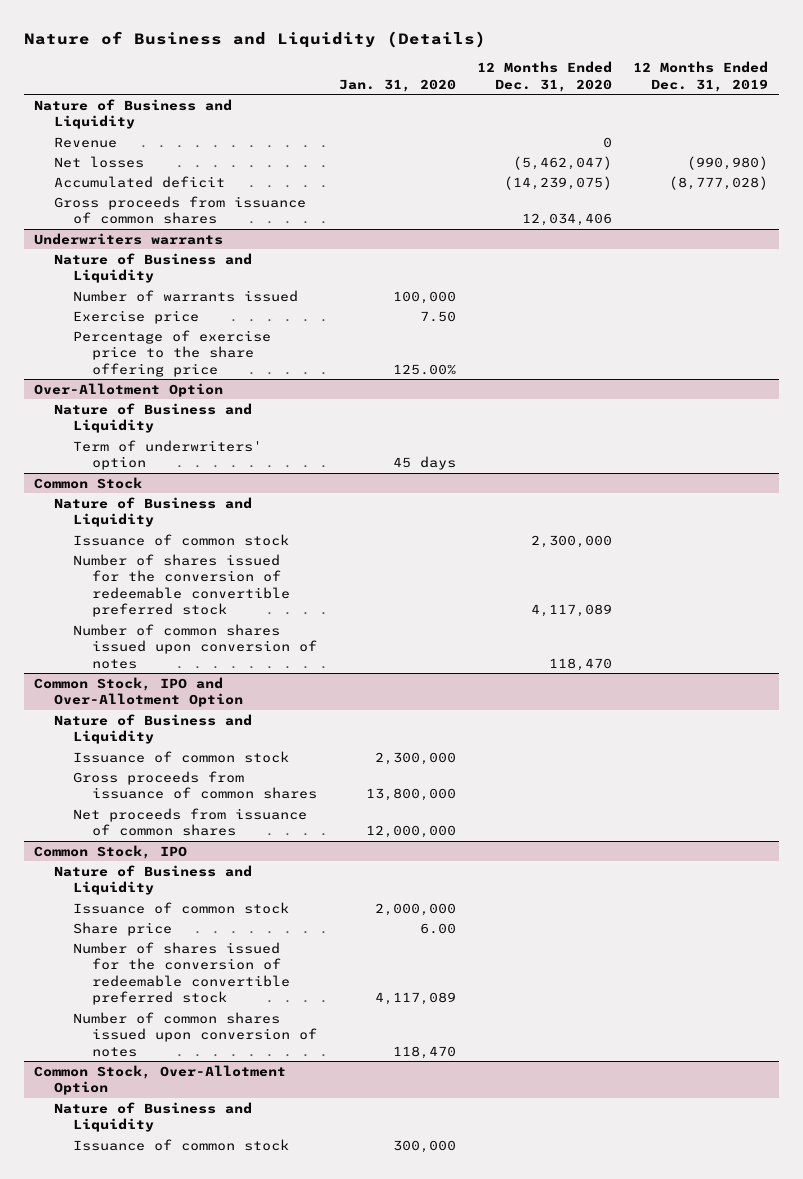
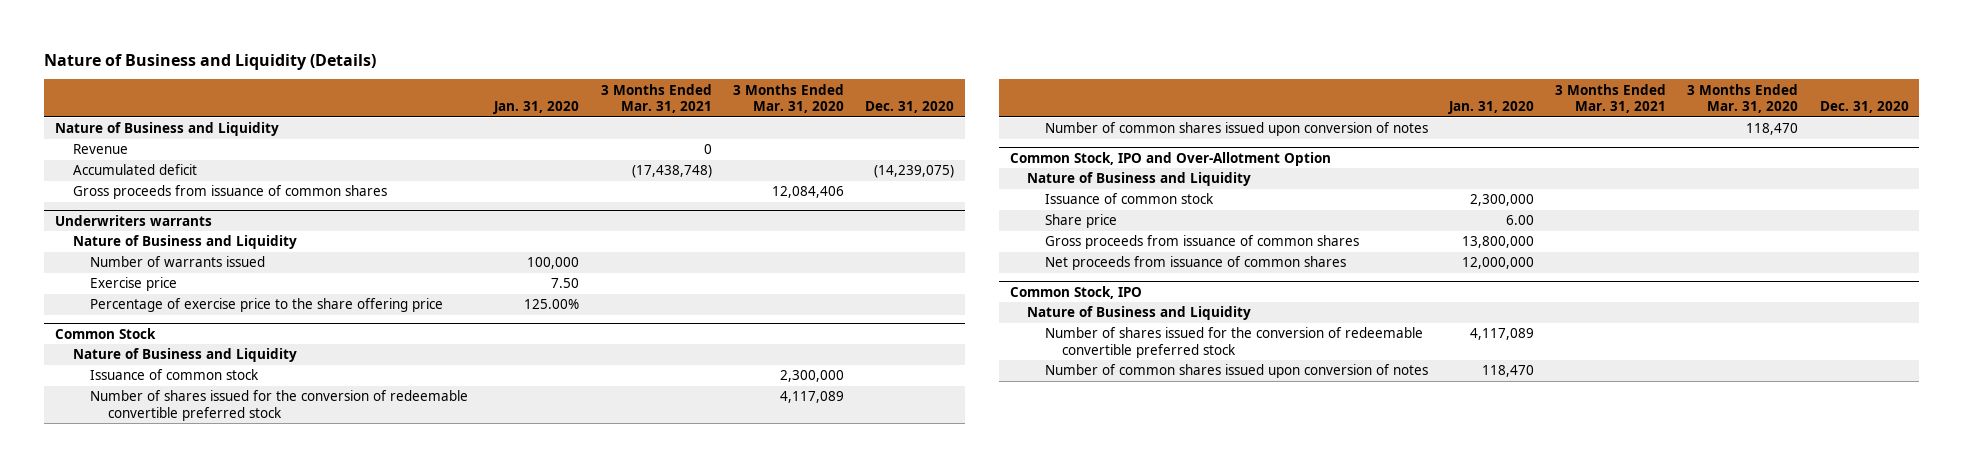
- | Jan. 31, 2020 | 12 Months Ended Dec. 31, 2020 | 12 Months Ended Dec. 31, 2019
+ | Jan. 31, 2020 | 3 Months Ended Mar. 31, 2021 | 3 Months Ended Mar. 31, 2020 | Dec. 31, 2020
- Net losses | | (5,462,047) | (990,980)
- Over-Allotment Option
- Nature of Business and Liquidity
- Term of underwriters' option | 45 days | |
@ Common Stock, IPO and Over-Allotment Option
+ Share price | 6.00 | | |
@ Common Stock, IPO
- Issuance of common stock | 2,000,000 | |
- Share price | 6.00 | |
- Common Stock, Over-Allotment Option
- Nature of Business and Liquidity
- Issuance of common stock | 300,000 | |

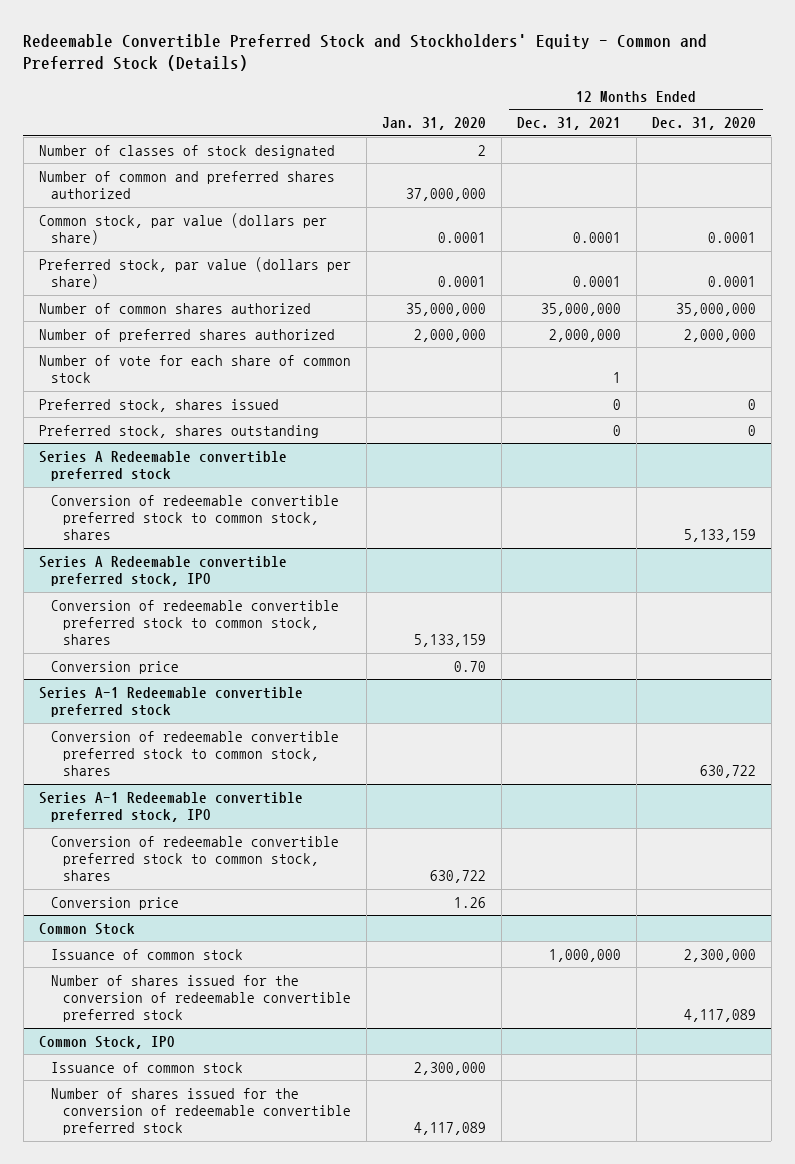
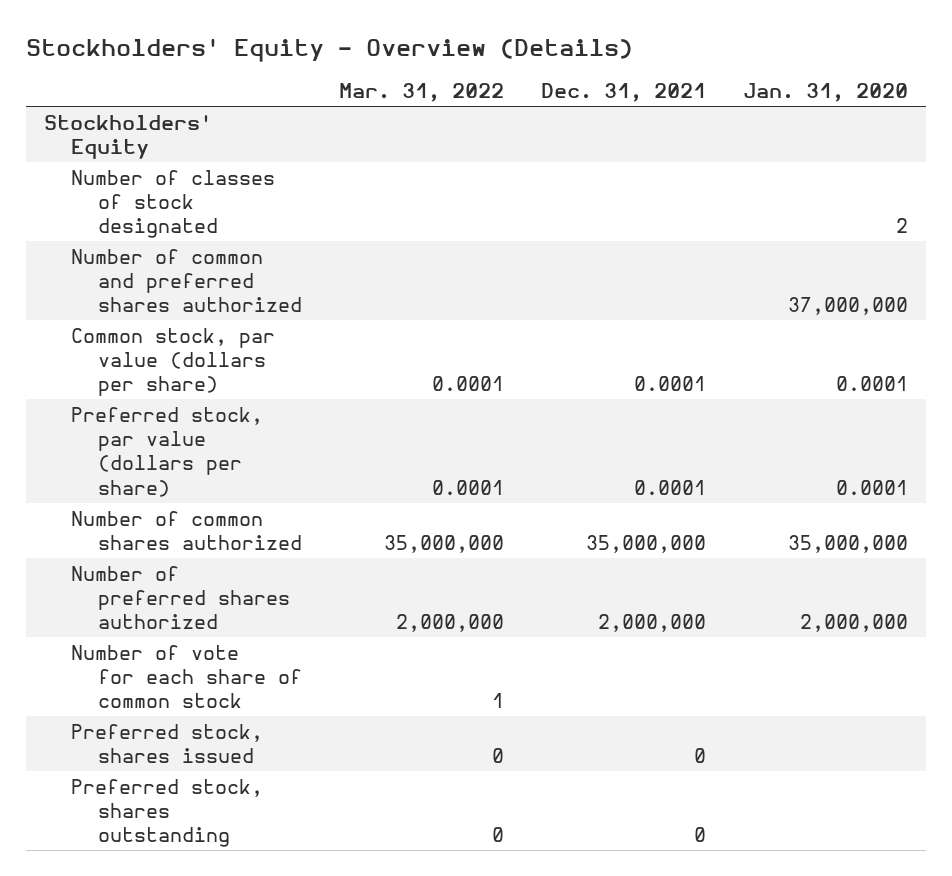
- Redeemable Convertible Preferred Stock and Stockholders' Equity - Common and Preferred Stock (Details)
+ Stockholders' Equity - Overview (Details)
- | Jan. 31, 2020 | 12 Months Ended Dec. 31, 2021 | 12 Months Ended Dec. 31, 2020
+ | Mar. 31, 2022 | Dec. 31, 2021 | Jan. 31, 2020
+ Stockholders' Equity
- Series A Redeemable convertible preferred stock
- Conversion of redeemable convertible preferred stock to common stock, shares | | | 5,133,159
- Series A Redeemable convertible preferred stock, IPO
- Conversion of redeemable convertible preferred stock to common stock, shares | 5,133,159 | |
- Conversion price | 0.70 | |
- Series A-1 Redeemable convertible preferred stock
- Conversion of redeemable convertible preferred stock to common stock, shares | | | 630,722
- Series A-1 Redeemable convertible preferred stock, IPO
- Conversion of redeemable convertible preferred stock to common stock, shares | 630,722 | |
- Conversion price | 1.26 | |
- Common Stock
- Issuance of common stock | | 1,000,000 | 2,300,000
- Number of shares issued for the conversion of redeemable convertible preferred stock | | | 4,117,089
- Common Stock, IPO
- Issuance of common stock | 2,300,000 | |
- Number of shares issued for the conversion of redeemable convertible preferred stock | 4,117,089 | |

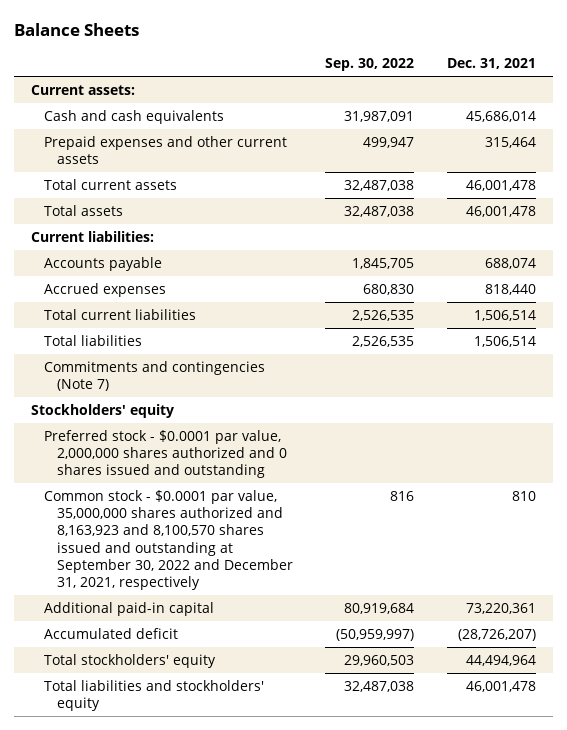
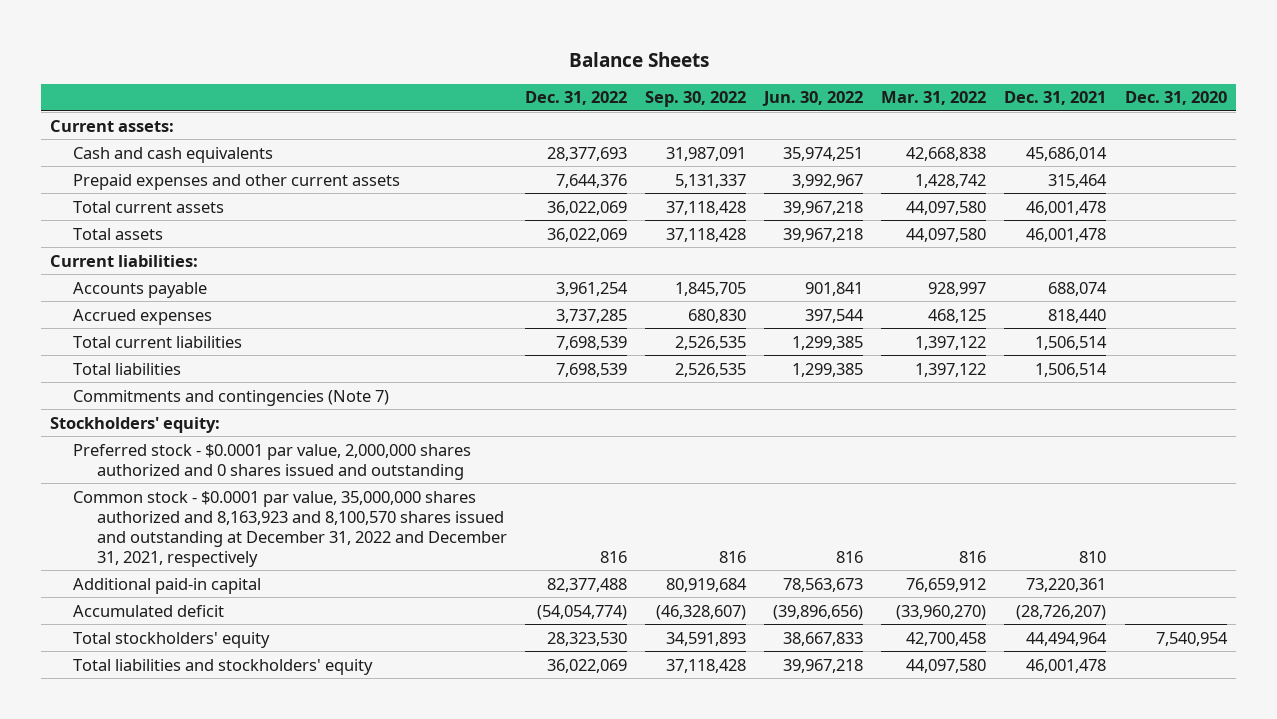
- | Sep. 30, 2022 | Dec. 31, 2021
+ | Dec. 31, 2022 | Sep. 30, 2022 | Jun. 30, 2022 | Mar. 31, 2022 | Dec. 31, 2021 | Dec. 31, 2020
- Prepaid expenses and other current assets | 499,947 | 315,464
- Total current assets | 32,487,038 | 46,001,478
- Total assets | 32,487,038 | 46,001,478
+ Prepaid expenses and other current assets | 7,644,376 | 5,131,337 | 3,992,967 | 1,428,742 | 315,464 |
+ Total current assets | 36,022,069 | 37,118,428 | 39,967,218 | 44,097,580 | 46,001,478 |
+ Total assets | 36,022,069 | 37,118,428 | 39,967,218 | 44,097,580 | 46,001,478 |
- Stockholders' equity
+ Stockholders' equity:
- Common stock - $0.0001 par value, 35,000,000 shares authorized and 8,163,923 and 8,100,570 shares issued and outstanding at September 30, 2022 and December 31, 2021, respectively | 816 | 810
+ Common stock - $0.0001 par value, 35,000,000 shares authorized and 8,163,923 and 8,100,570 shares issued and outstanding at December 31, 2022 and December 31, 2021, respectively | 816 | 816 | 816 | 816 | 810 |
- Accumulated deficit | (50,959,997) | (28,726,207)
- Total stockholders' equity | 29,960,503 | 44,494,964
- Total liabilities and stockholders' equity | 32,487,038 | 46,001,478
+ Accumulated deficit | (54,054,774) | (46,328,607) | (39,896,656) | (33,960,270) | (28,726,207) |
+ Total stockholders' equity | 28,323,530 | 34,591,893 | 38,667,833 | 42,700,458 | 44,494,964 | 7,540,954
+ Total liabilities and stockholders' equity | 36,022,069 | 37,118,428 | 39,967,218 | 44,097,580 | 46,001,478 |

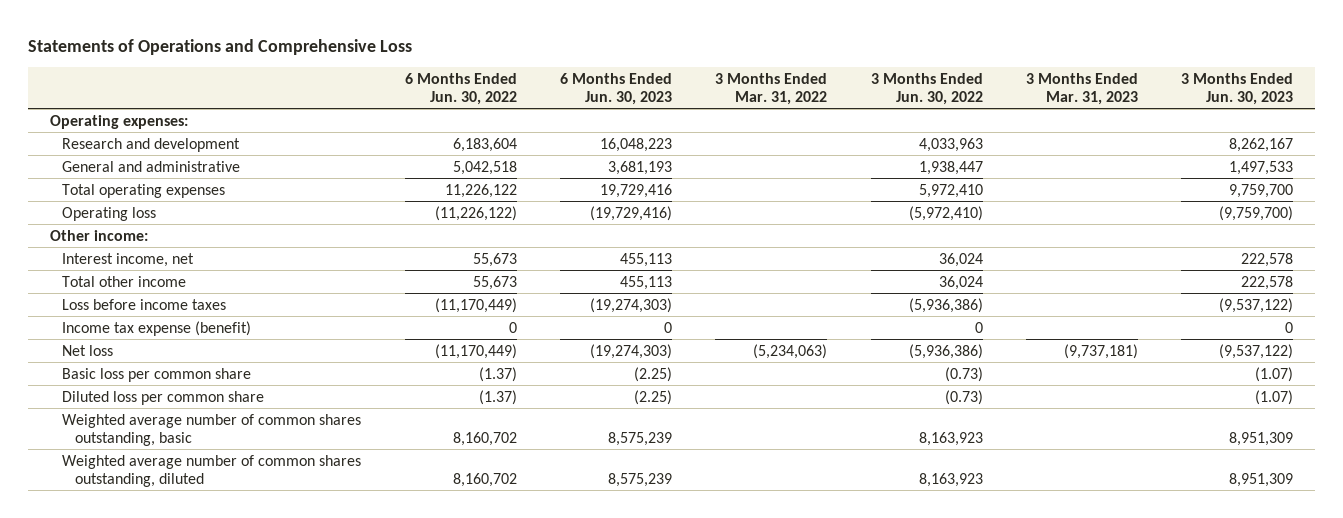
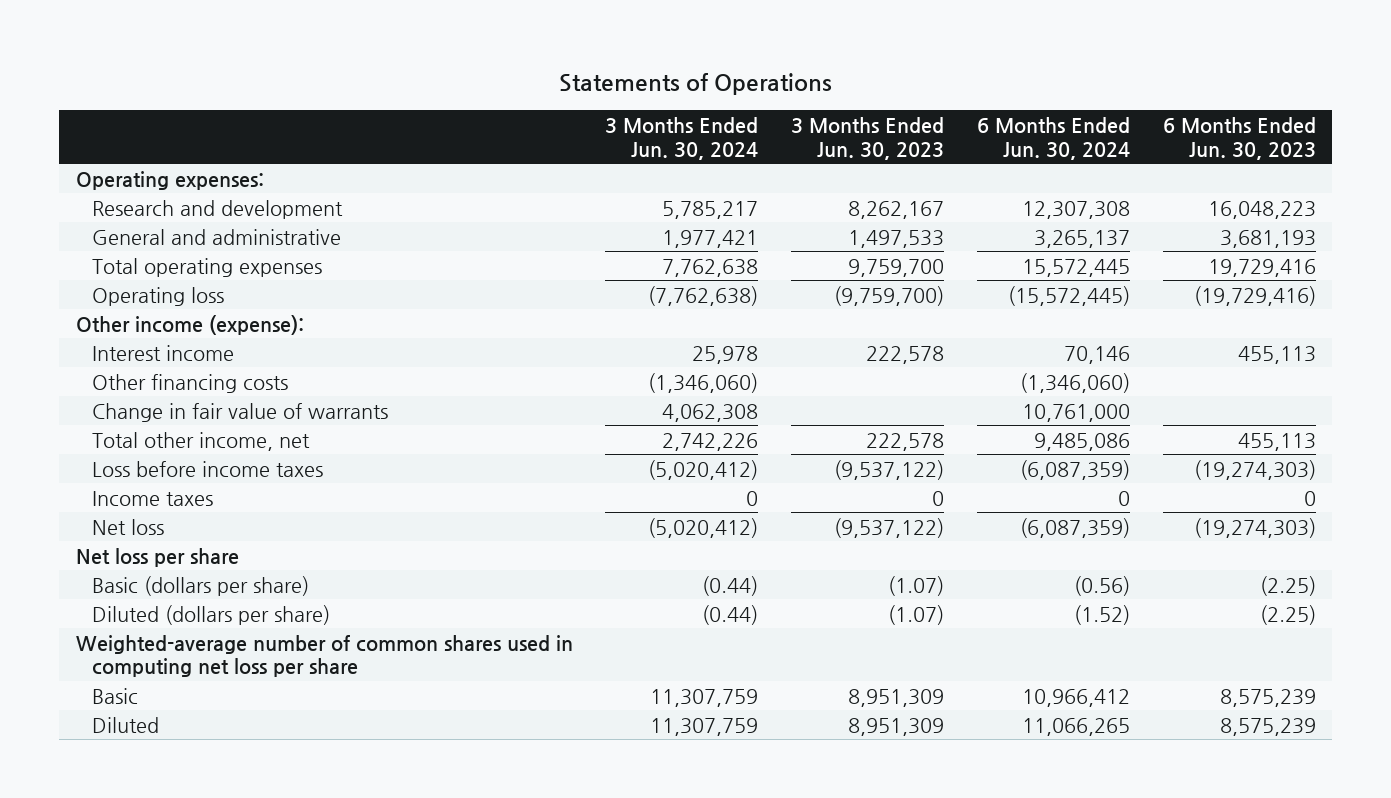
- Statements of Operations and Comprehensive Loss
+ Statements of Operations
- | 6 Months Ended Jun. 30, 2022 | 6 Months Ended Jun. 30, 2023 | 3 Months Ended Mar. 31, 2022 | 3 Months Ended Jun. 30, 2022 | 3 Months Ended Mar. 31, 2023 | 3 Months Ended Jun. 30, 2023
+ | 3 Months Ended Jun. 30, 2024 | 3 Months Ended Jun. 30, 2023 | 6 Months Ended Jun. 30, 2024 | 6 Months Ended Jun. 30, 2023
- Other income:
- Interest income, net | 55,673 | 455,113 | | 36,024 | | 222,578
- Total other income | 55,673 | 455,113 | | 36,024 | | 222,578
+ Other income (expense):
+ Interest income | 25,978 | 222,578 | 70,146 | 455,113
+ Other financing costs | (1,346,060) | | (1,346,060) |
+ Change in fair value of warrants | 4,062,308 | | 10,761,000 |
+ Total other income, net | 2,742,226 | 222,578 | 9,485,086 | 455,113
- Income tax expense (benefit) | 0 | 0 | | 0 | | 0
+ Income taxes | 0 | 0 | 0 | 0
- Basic loss per common share | (1.37) | (2.25) | | (0.73) | | (1.07)
- Diluted loss per common share | (1.37) | (2.25) | | (0.73) | | (1.07)
- Weighted average number of common shares outstanding, basic | 8,160,702 | 8,575,239 | | 8,163,923 | | 8,951,309
- Weighted average number of common shares outstanding, diluted | 8,160,702 | 8,575,239 | | 8,163,923 | | 8,951,309
+ Net loss per share
+ Basic (dollars per share) | (0.44) | (1.07) | (0.56) | (2.25)
+ Diluted (dollars per share) | (0.44) | (1.07) | (1.52) | (2.25)
+ Weighted-average number of common shares used in computing net loss per share
+ Basic | 11,307,759 | 8,951,309 | 10,966,412 | 8,575,239
+ Diluted | 11,307,759 | 8,951,309 | 11,066,265 | 8,575,239

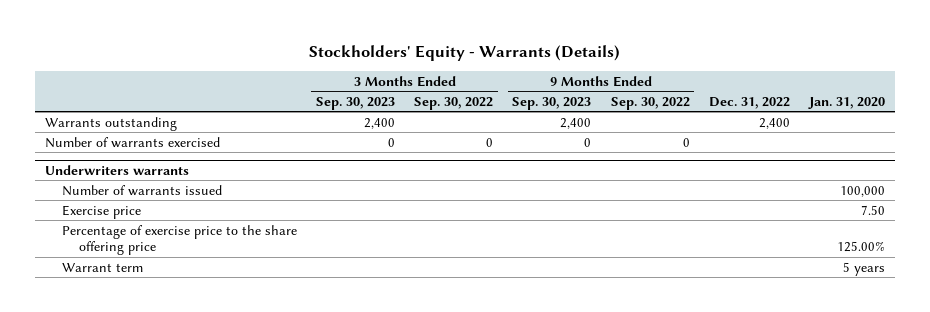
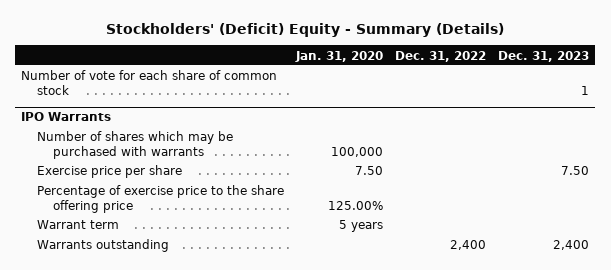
- Stockholders' Equity - Warrants (Details)
+ Stockholders' (Deficit) Equity - Summary (Details)
- | 3 Months Ended Sep. 30, 2023 | 3 Months Ended Sep. 30, 2022 | 9 Months Ended Sep. 30, 2023 | 9 Months Ended Sep. 30, 2022 | Dec. 31, 2022 | Jan. 31, 2020
+ | Jan. 31, 2020 | Dec. 31, 2022 | Dec. 31, 2023
- Warrants outstanding | 2,400 | | 2,400 | | 2,400 |
- Number of warrants exercised | 0 | 0 | 0 | 0 | |
- Underwriters warrants
- Number of warrants issued | | | | | | 100,000
- Exercise price | | | | | | 7.50
+ Number of vote for each share of common stock | | | 1
+ IPO Warrants
+ Number of shares which may be purchased with warrants | 100,000 | |
+ Exercise price per share | 7.50 | | 7.50
+ Warrants outstanding | | 2,400 | 2,400

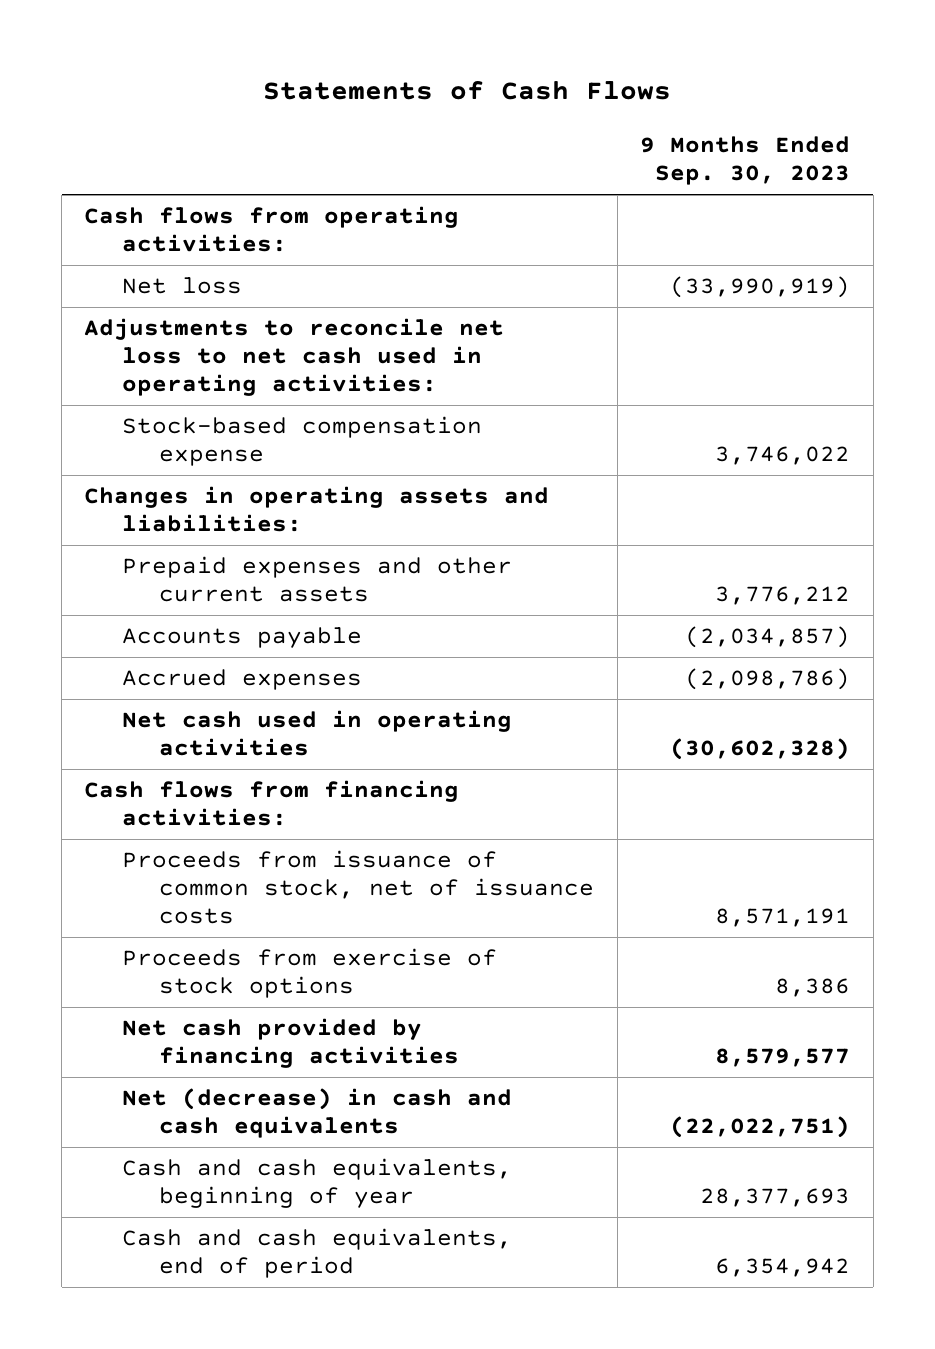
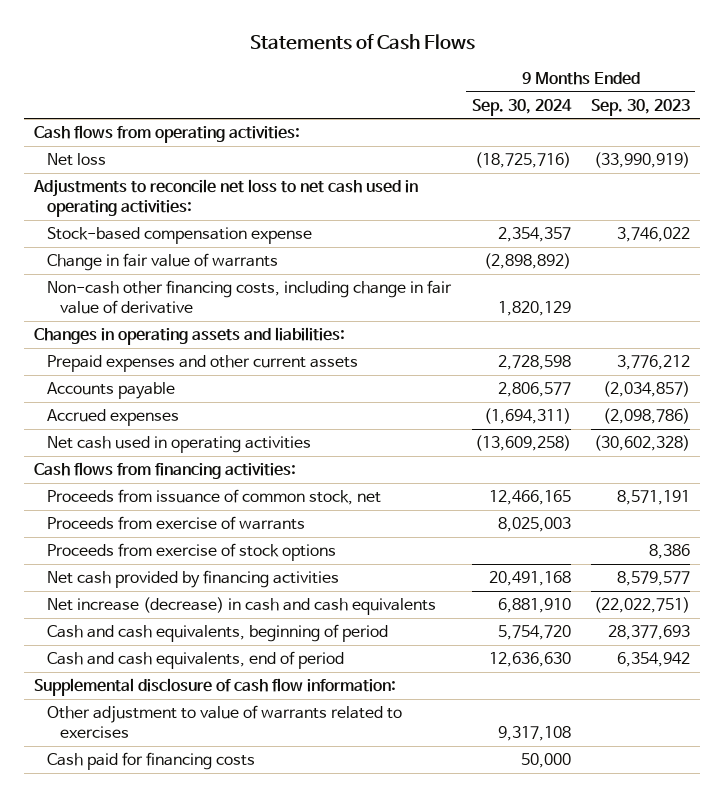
- | 9 Months Ended Sep. 30, 2023
+ | 9 Months Ended Sep. 30, 2024 | 9 Months Ended Sep. 30, 2023
+ Change in fair value of warrants | (2,898,892) |
+ Non-cash other financing costs, including change in fair value of derivative | 1,820,129 |
- Proceeds from issuance of common stock, net of issuance costs | 8,571,191
+ Proceeds from issuance of common stock, net | 12,466,165 | 8,571,191
+ Proceeds from exercise of warrants | 8,025,003 |
- Net (decrease) in cash and cash equivalents | (22,022,751)
- Cash and cash equivalents, beginning of year | 28,377,693
+ Net increase (decrease) in cash and cash equivalents | 6,881,910 | (22,022,751)
+ Cash and cash equivalents, beginning of period | 5,754,720 | 28,377,693
+ Supplemental disclosure of cash flow information:
+ Other adjustment to value of warrants related to exercises | 9,317,108 |
+ Cash paid for financing costs | 50,000 |

